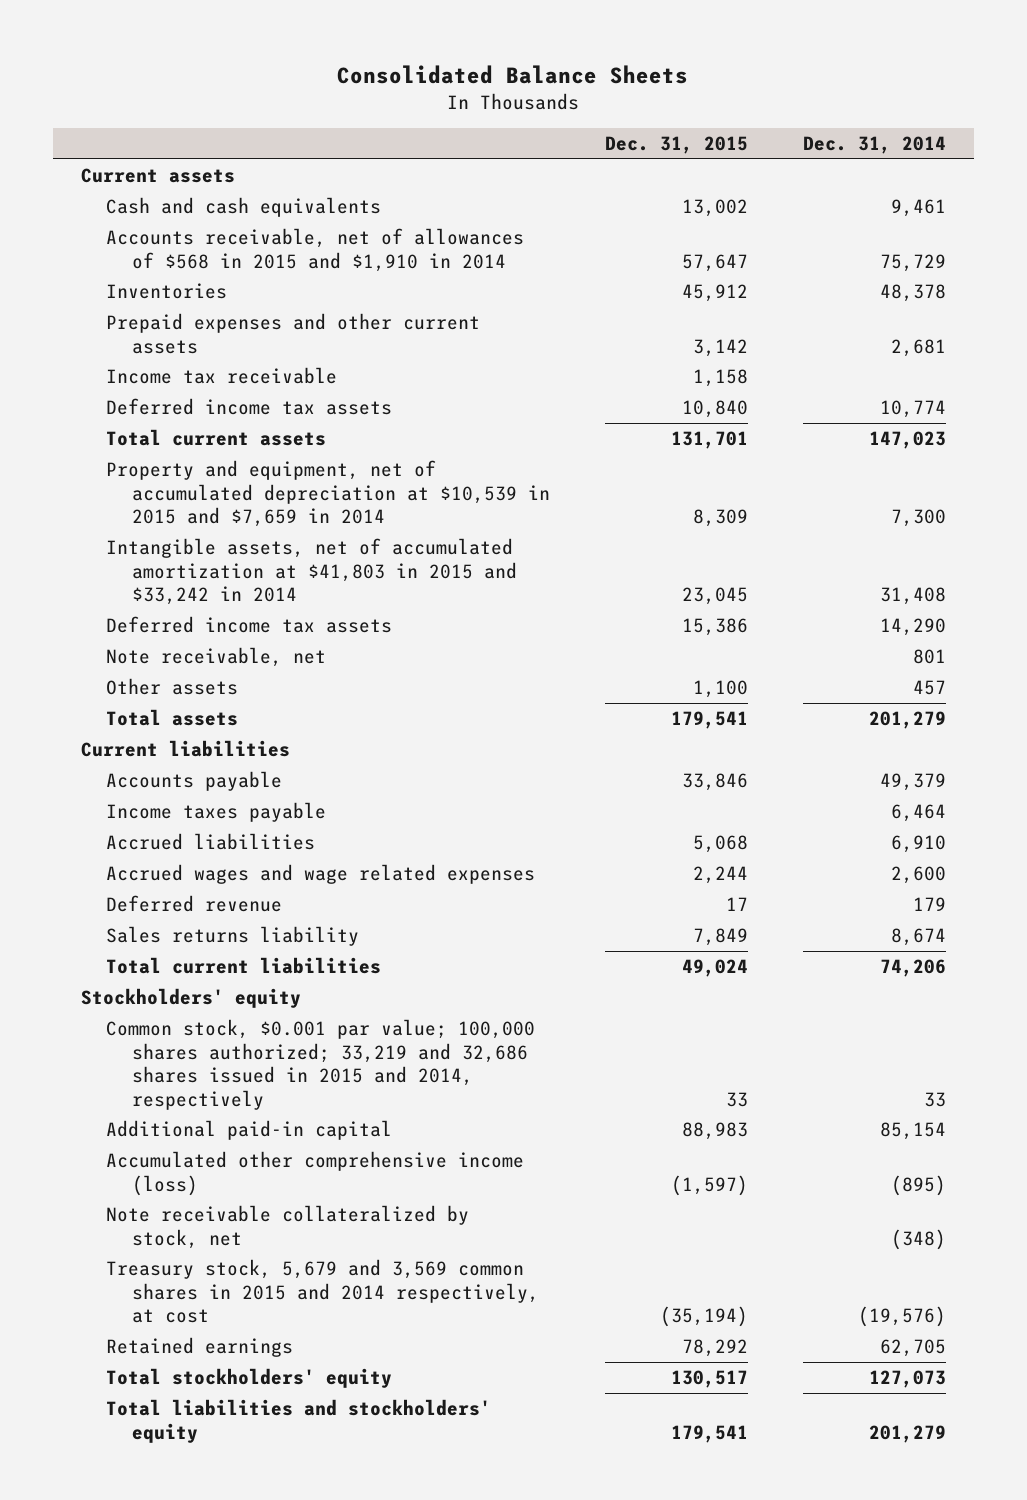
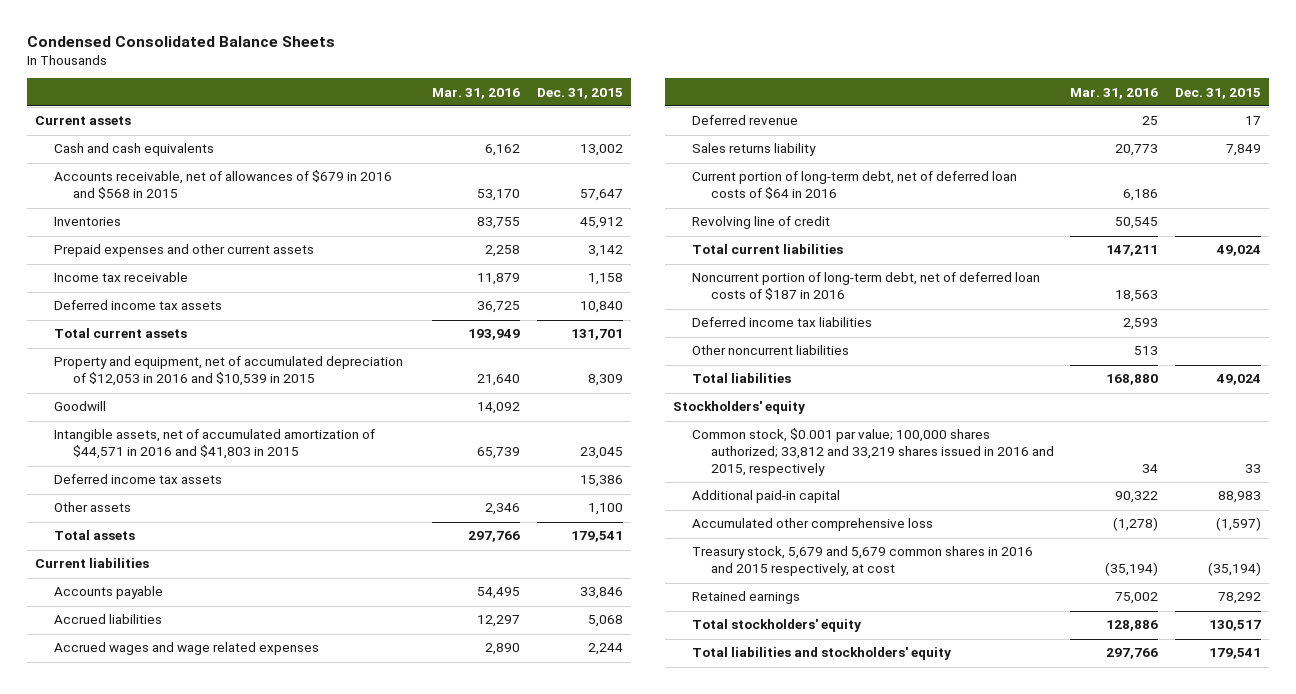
- Consolidated Balance Sheets
+ Condensed Consolidated Balance Sheets
- | Dec. 31, 2015 | Dec. 31, 2014
+ | Mar. 31, 2016 | Dec. 31, 2015
- Accounts receivable, net of allowances of $568 in 2015 and $1,910 in 2014 | 57,647 | 75,729
+ Accounts receivable, net of allowances of $679 in 2016 and $568 in 2015 | 53,170 | 57,647
- Property and equipment, net of accumulated depreciation at $10,539 in 2015 and $7,659 in 2014 | 8,309 | 7,300
- Intangible assets, net of accumulated amortization at $41,803 in 2015 and $33,242 in 2014 | 23,045 | 31,408
+ Property and equipment, net of accumulated depreciation of $12,053 in 2016 and $10,539 in 2015 | 21,640 | 8,309
+ Goodwill | 14,092 |
+ Intangible assets, net of accumulated amortization of $44,571 in 2016 and $41,803 in 2015 | 65,739 | 23,045
- Note receivable, net | | 801
- Income taxes payable | | 6,464
+ Current portion of long-term debt, net of deferred loan costs of $64 in 2016 | 6,186 |
+ Revolving line of credit | 50,545 |
+ Noncurrent portion of long-term debt, net of deferred loan costs of $187 in 2016 | 18,563 |
+ Deferred income tax liabilities | 2,593 |
+ Other noncurrent liabilities | 513 |
+ Total liabilities | 168,880 | 49,024
- Common stock, $0.001 par value; 100,000 shares authorized; 33,219 and 32,686 shares issued in 2015 and 2014, respectively | 33 | 33
+ Common stock, $0.001 par value; 100,000 shares authorized; 33,812 and 33,219 shares issued in 2016 and 2015, respectively | 34 | 33
- Accumulated other comprehensive income (loss) | (1,597) | (895)
- Note receivable collateralized by stock, net | | (348)
- Treasury stock, 5,679 and 3,569 common shares in 2015 and 2014 respectively, at cost | (35,194) | (19,576)
+ Accumulated other comprehensive loss | (1,278) | (1,597)
+ Treasury stock, 5,679 and 5,679 common shares in 2016 and 2015 respectively, at cost | (35,194) | (35,194)

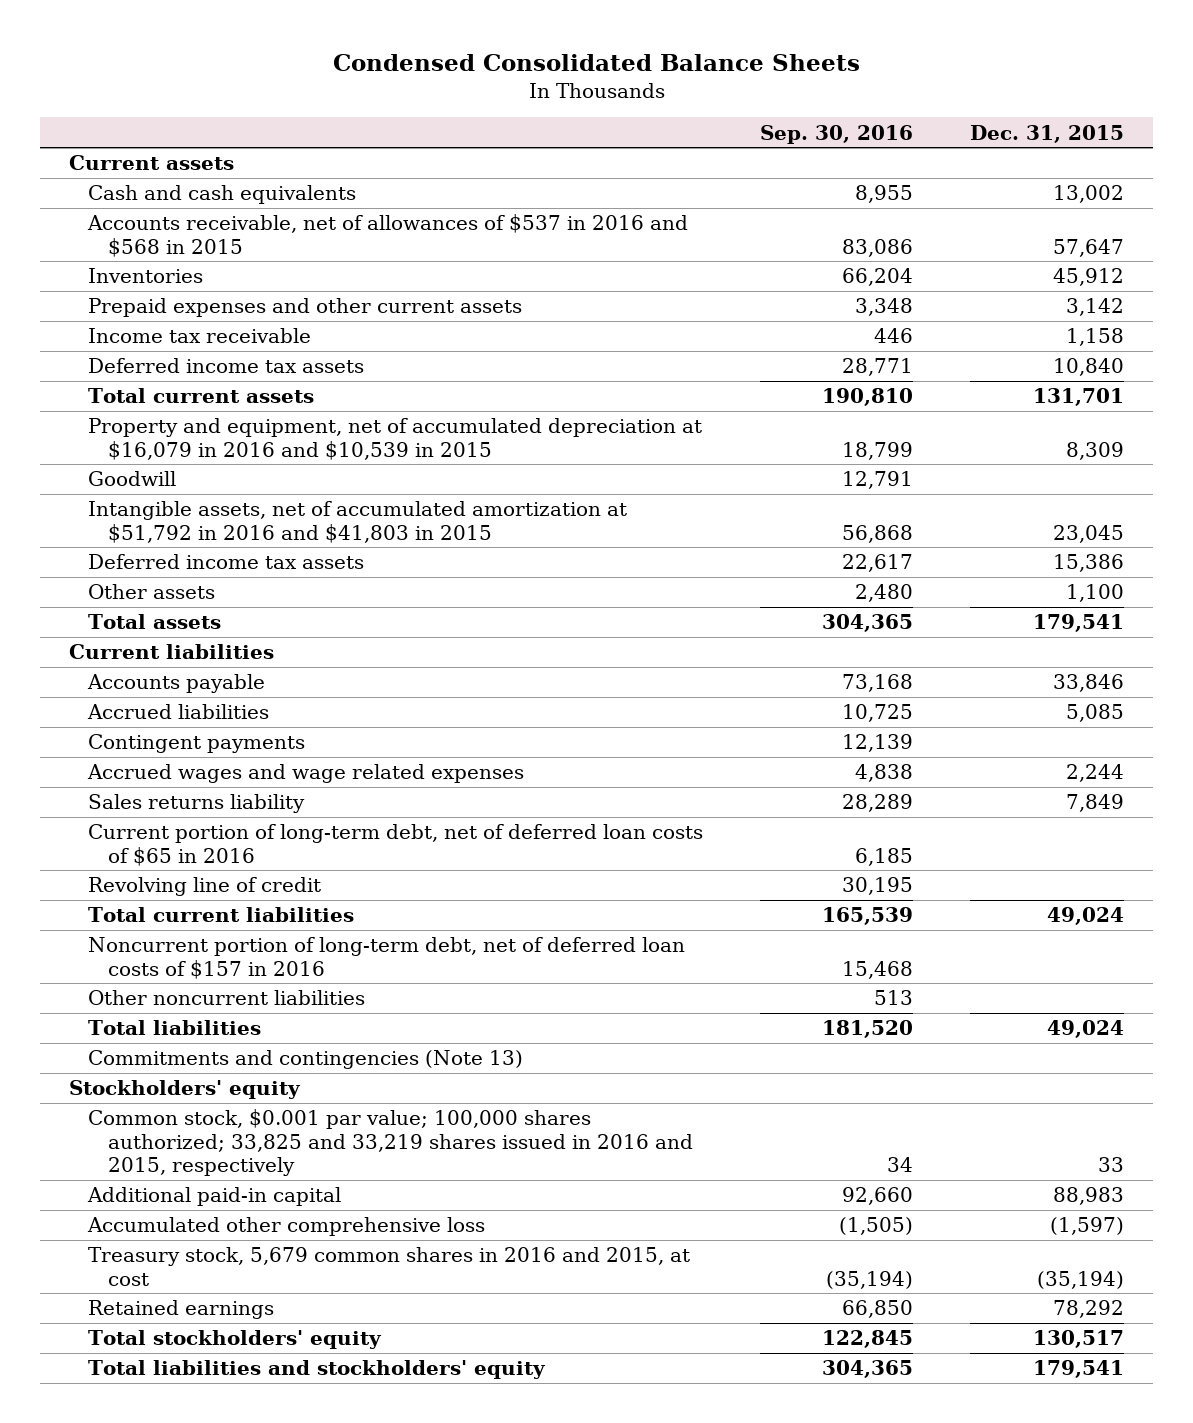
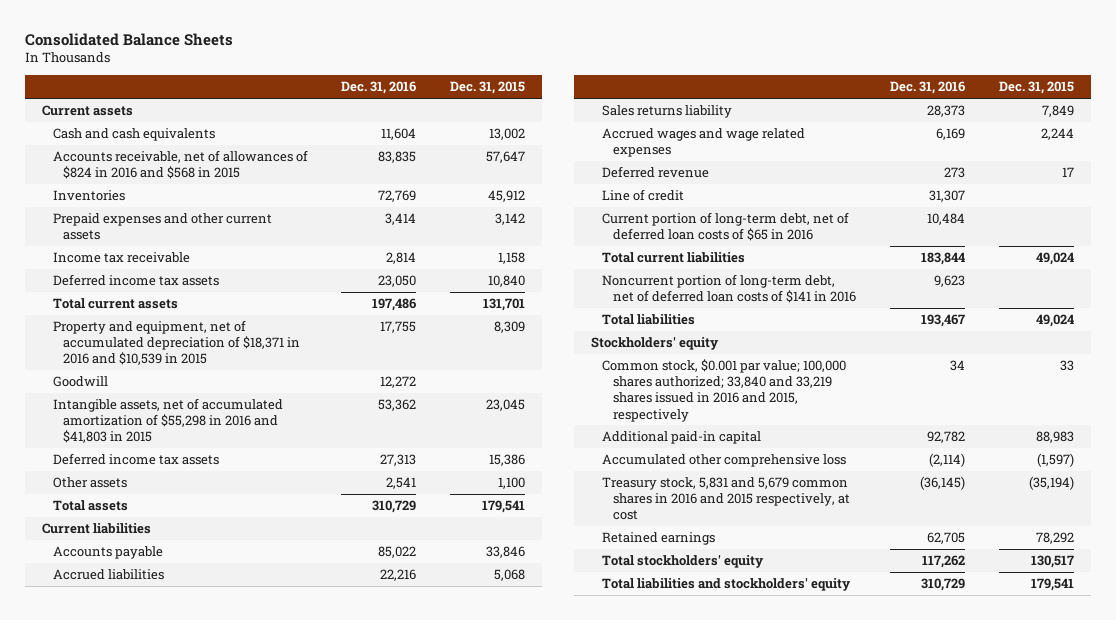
- Condensed Consolidated Balance Sheets
+ Consolidated Balance Sheets
- | Sep. 30, 2016 | Dec. 31, 2015
+ | Dec. 31, 2016 | Dec. 31, 2015
- Accounts receivable, net of allowances of $537 in 2016 and $568 in 2015 | 83,086 | 57,647
+ Accounts receivable, net of allowances of $824 in 2016 and $568 in 2015 | 83,835 | 57,647
- Property and equipment, net of accumulated depreciation at $16,079 in 2016 and $10,539 in 2015 | 18,799 | 8,309
+ Property and equipment, net of accumulated depreciation of $18,371 in 2016 and $10,539 in 2015 | 17,755 | 8,309
- Intangible assets, net of accumulated amortization at $51,792 in 2016 and $41,803 in 2015 | 56,868 | 23,045
+ Intangible assets, net of accumulated amortization of $55,298 in 2016 and $41,803 in 2015 | 53,362 | 23,045
- Accrued liabilities | 10,725 | 5,085
- Contingent payments | 12,139 |
+ Accrued liabilities | 22,216 | 5,068
moved down: Accrued wages and wage related expenses | 6,169 | 2,244
+ Deferred revenue | 273 | 17
+ Line of credit | 31,307 |
- Revolving line of credit | 30,195 |
- Noncurrent portion of long-term debt, net of deferred loan costs of $157 in 2016 | 15,468 |
- Other noncurrent liabilities | 513 |
+ Noncurrent portion of long-term debt, net of deferred loan costs of $141 in 2016 | 9,623 |
- Commitments and contingencies (Note 13)
- Common stock, $0.001 par value; 100,000 shares authorized; 33,825 and 33,219 shares issued in 2016 and 2015, respectively | 34 | 33
+ Common stock, $0.001 par value; 100,000 shares authorized; 33,840 and 33,219 shares issued in 2016 and 2015, respectively | 34 | 33
- Treasury stock, 5,679 common shares in 2016 and 2015, at cost | (35,194) | (35,194)
+ Treasury stock, 5,831 and 5,679 common shares in 2016 and 2015 respectively, at cost | (36,145) | (35,194)

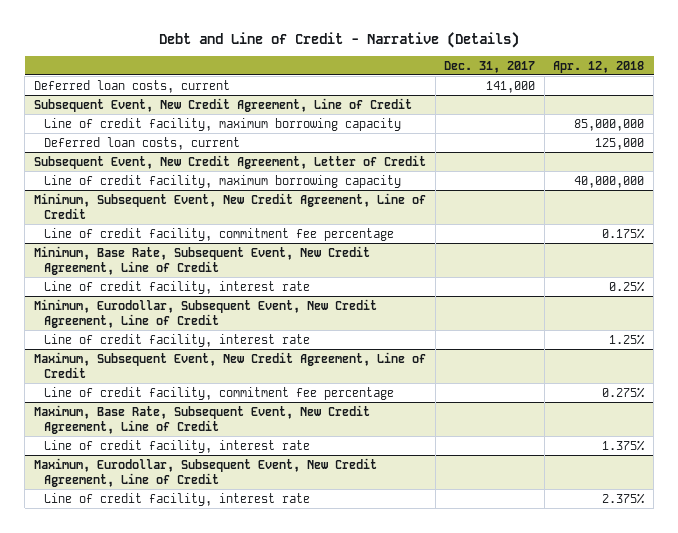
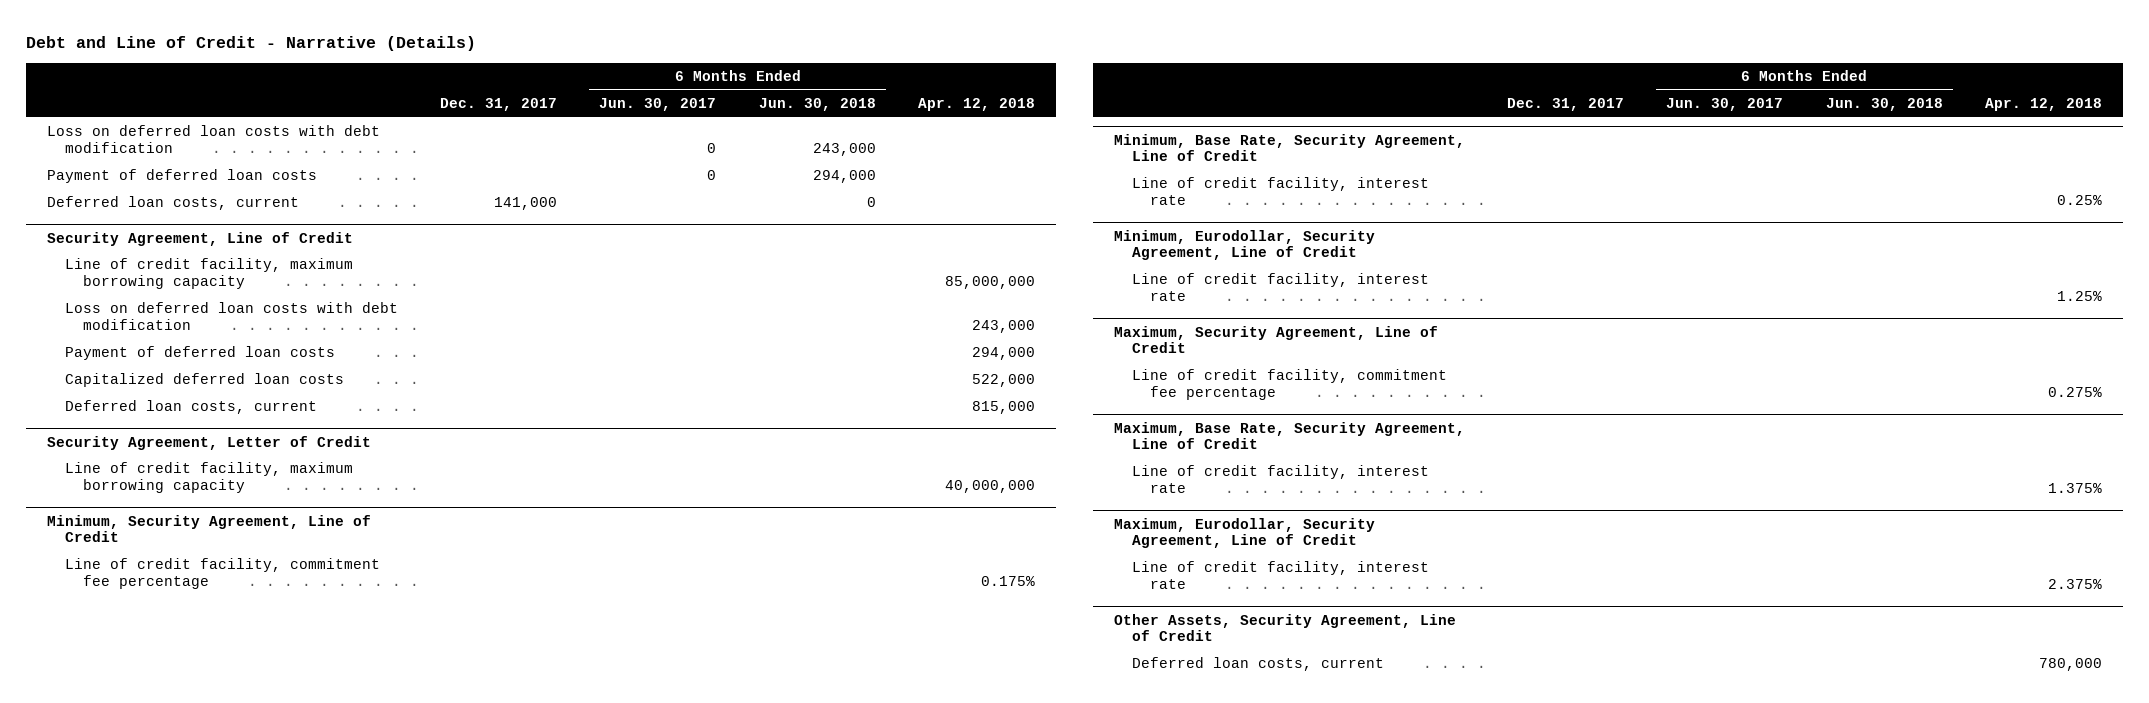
- | Dec. 31, 2017 | Apr. 12, 2018
+ | Dec. 31, 2017 | 6 Months Ended Jun. 30, 2017 | 6 Months Ended Jun. 30, 2018 | Apr. 12, 2018
+ Loss on deferred loan costs with debt modification | | 0 | 243,000 |
+ Payment of deferred loan costs | | 0 | 294,000 |
- Subsequent Event, New Credit Agreement, Line of Credit
+ Security Agreement, Line of Credit
- Deferred loan costs, current | | 125,000
- Subsequent Event, New Credit Agreement, Letter of Credit
+ Loss on deferred loan costs with debt modification | | | | 243,000
+ Payment of deferred loan costs | | | | 294,000
+ Capitalized deferred loan costs | | | | 522,000
+ Deferred loan costs, current | | | | 815,000
+ Security Agreement, Letter of Credit
- Minimum, Subsequent Event, New Credit Agreement, Line of Credit
+ Minimum, Security Agreement, Line of Credit
- Minimum, Base Rate, Subsequent Event, New Credit Agreement, Line of Credit
+ Minimum, Base Rate, Security Agreement, Line of Credit
- Minimum, Eurodollar, Subsequent Event, New Credit Agreement, Line of Credit
+ Minimum, Eurodollar, Security Agreement, Line of Credit
- Maximum, Subsequent Event, New Credit Agreement, Line of Credit
+ Maximum, Security Agreement, Line of Credit
- Maximum, Base Rate, Subsequent Event, New Credit Agreement, Line of Credit
+ Maximum, Base Rate, Security Agreement, Line of Credit
- Maximum, Eurodollar, Subsequent Event, New Credit Agreement, Line of Credit
+ Maximum, Eurodollar, Security Agreement, Line of Credit
+ Other Assets, Security Agreement, Line of Credit
+ Deferred loan costs, current | | | | 780,000

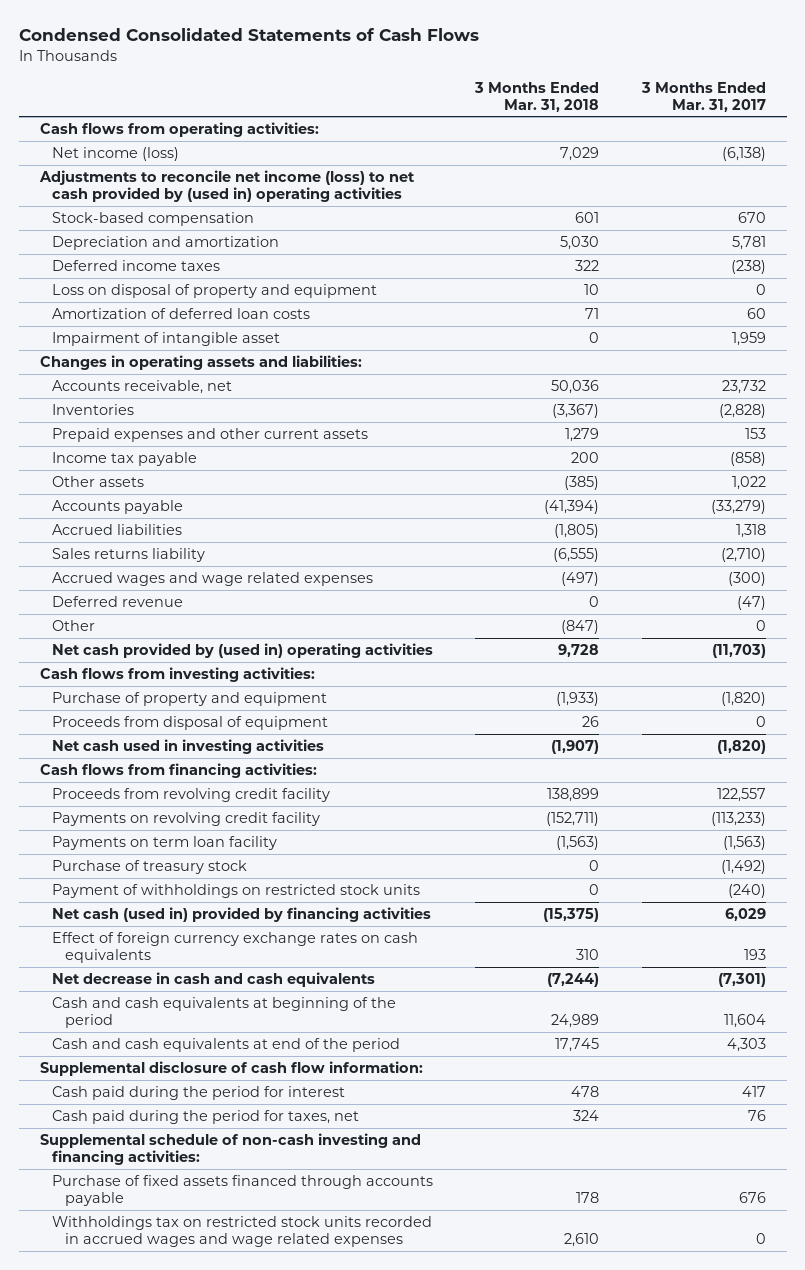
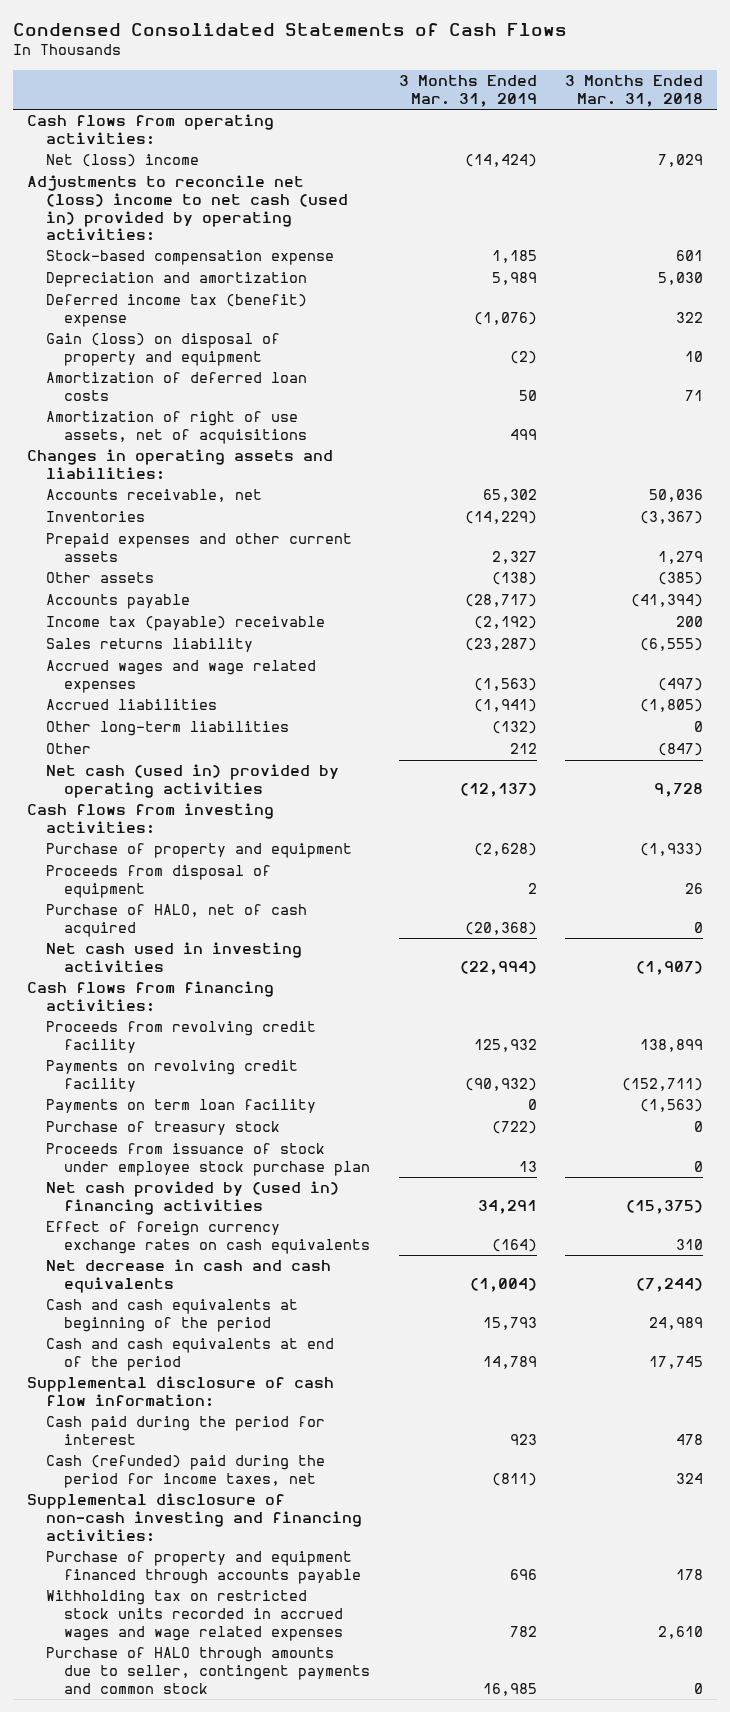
- | 3 Months Ended Mar. 31, 2018 | 3 Months Ended Mar. 31, 2017
+ | 3 Months Ended Mar. 31, 2019 | 3 Months Ended Mar. 31, 2018
- Net income (loss) | 7,029 | (6,138)
- Adjustments to reconcile net income (loss) to net cash provided by (used in) operating activities
- Stock-based compensation | 601 | 670
+ Net (loss) income | (14,424) | 7,029
+ Adjustments to reconcile net (loss) income to net cash (used in) provided by operating activities:
+ Stock-based compensation expense | 1,185 | 601
- Deferred income taxes | 322 | (238)
- Loss on disposal of property and equipment | 10 | 0
+ Deferred income tax (benefit) expense | (1,076) | 322
+ Gain (loss) on disposal of property and equipment | (2) | 10
- Impairment of intangible asset | 0 | 1,959
+ Amortization of right of use assets, net of acquisitions | 499 |
- Income tax payable | 200 | (858)
+ Income tax (payable) receivable | (2,192) | 200
- Deferred revenue | 0 | (47)
moved down: Accrued liabilities | (1,941) | (1,805)
+ Other long-term liabilities | (132) | 0
- Net cash provided by (used in) operating activities | 9,728 | (11,703)
+ Net cash (used in) provided by operating activities | (12,137) | 9,728
+ Purchase of HALO, net of cash acquired | (20,368) | 0
- Payment of withholdings on restricted stock units | 0 | (240)
- Net cash (used in) provided by financing activities | (15,375) | 6,029
+ Proceeds from issuance of stock under employee stock purchase plan | 13 | 0
+ Net cash provided by (used in) financing activities | 34,291 | (15,375)
- Cash paid during the period for taxes, net | 324 | 76
- Supplemental schedule of non-cash investing and financing activities:
- Purchase of fixed assets financed through accounts payable | 178 | 676
- Withholdings tax on restricted stock units recorded in accrued wages and wage related expenses | 2,610 | 0
+ Cash (refunded) paid during the period for income taxes, net | (811) | 324
+ Supplemental disclosure of non-cash investing and financing activities:
+ Purchase of property and equipment financed through accounts payable | 696 | 178
+ Withholding tax on restricted stock units recorded in accrued wages and wage related expenses | 782 | 2,610
+ Purchase of HALO through amounts due to seller, contingent payments and common stock | 16,985 | 0

